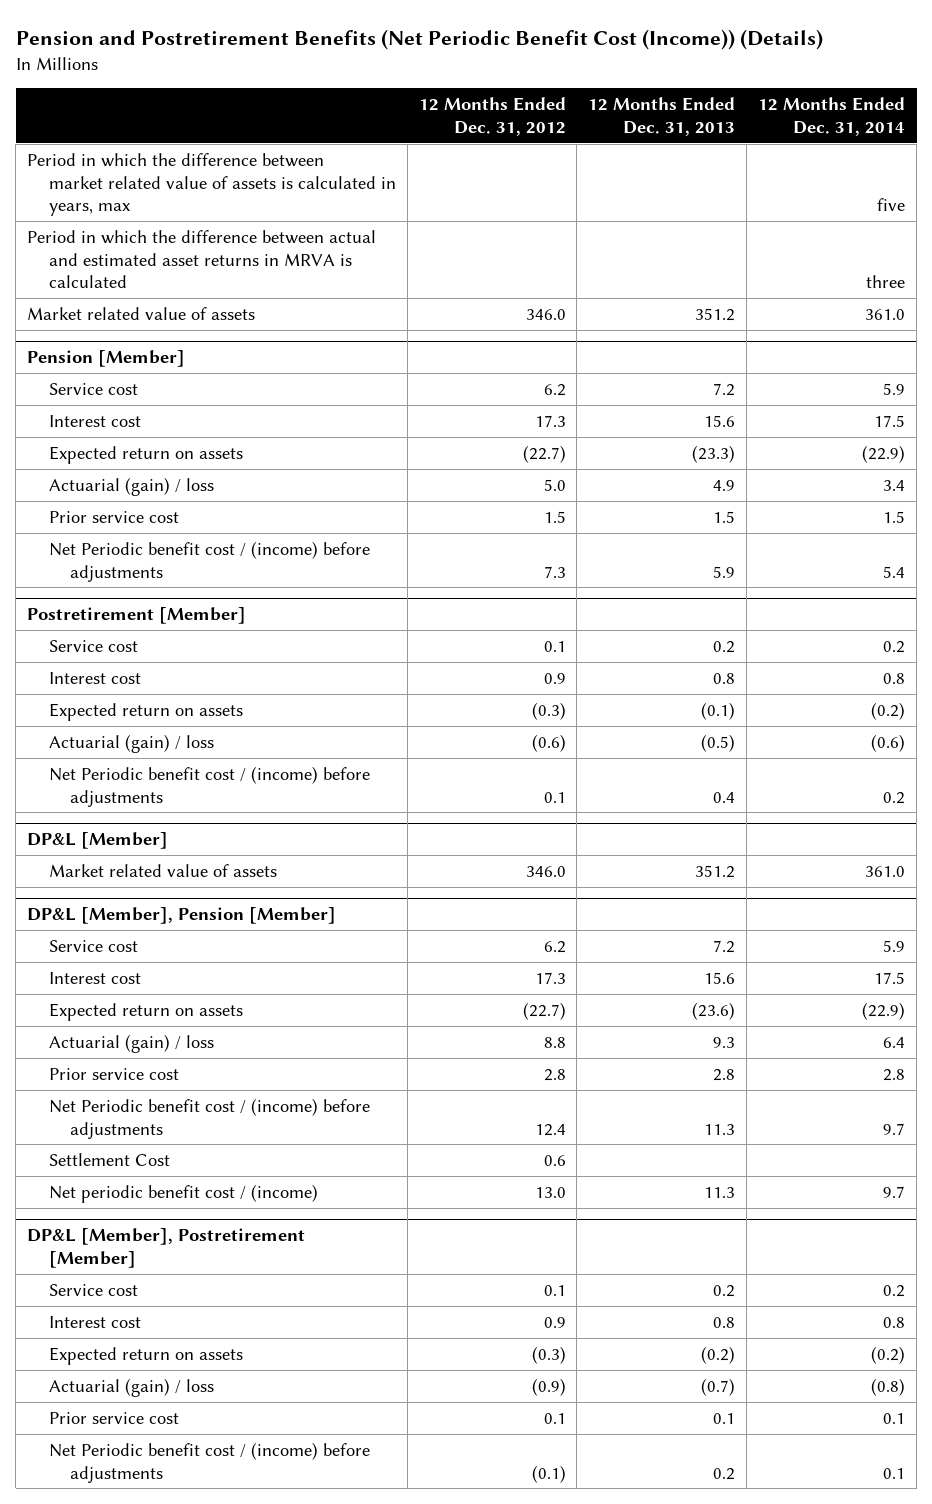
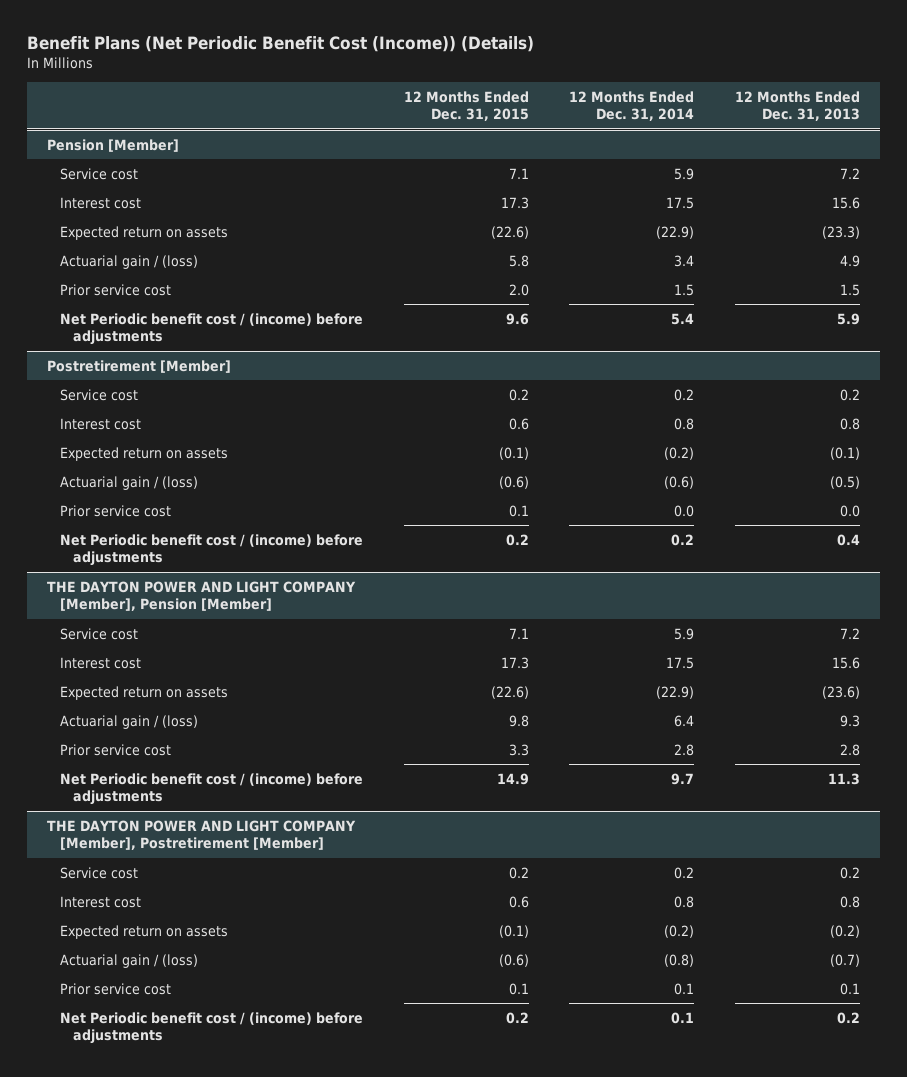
- Pension and Postretirement Benefits (Net Periodic Benefit Cost (Income)) (Details)
+ Benefit Plans (Net Periodic Benefit Cost (Income)) (Details)
- | 12 Months Ended Dec. 31, 2012 | 12 Months Ended Dec. 31, 2013 | 12 Months Ended Dec. 31, 2014
+ | 12 Months Ended Dec. 31, 2015 | 12 Months Ended Dec. 31, 2014 | 12 Months Ended Dec. 31, 2013
- Period in which the difference between market related value of assets is calculated in years, max | | | five
- Period in which the difference between actual and estimated asset returns in MRVA is calculated | | | three
- Market related value of assets | 346.0 | 351.2 | 361.0
@ Pension [Member]
- Actuarial (gain) / loss | 5.0 | 4.9 | 3.4
+ Actuarial gain / (loss) | 5.8 | 3.4 | 4.9
@ Postretirement [Member]
- Actuarial (gain) / loss | (0.6) | (0.5) | (0.6)
+ Actuarial gain / (loss) | (0.6) | (0.6) | (0.5)
+ Prior service cost | 0.1 | 0.0 | 0.0
- DP&L [Member]
- Market related value of assets | 346.0 | 351.2 | 361.0
- DP&L [Member], Pension [Member]
+ THE DAYTON POWER AND LIGHT COMPANY [Member], Pension [Member]
- Actuarial (gain) / loss | 8.8 | 9.3 | 6.4
+ Actuarial gain / (loss) | 9.8 | 6.4 | 9.3
- Settlement Cost | 0.6 | |
- Net periodic benefit cost / (income) | 13.0 | 11.3 | 9.7
- DP&L [Member], Postretirement [Member]
+ THE DAYTON POWER AND LIGHT COMPANY [Member], Postretirement [Member]
- Actuarial (gain) / loss | (0.9) | (0.7) | (0.8)
+ Actuarial gain / (loss) | (0.6) | (0.8) | (0.7)

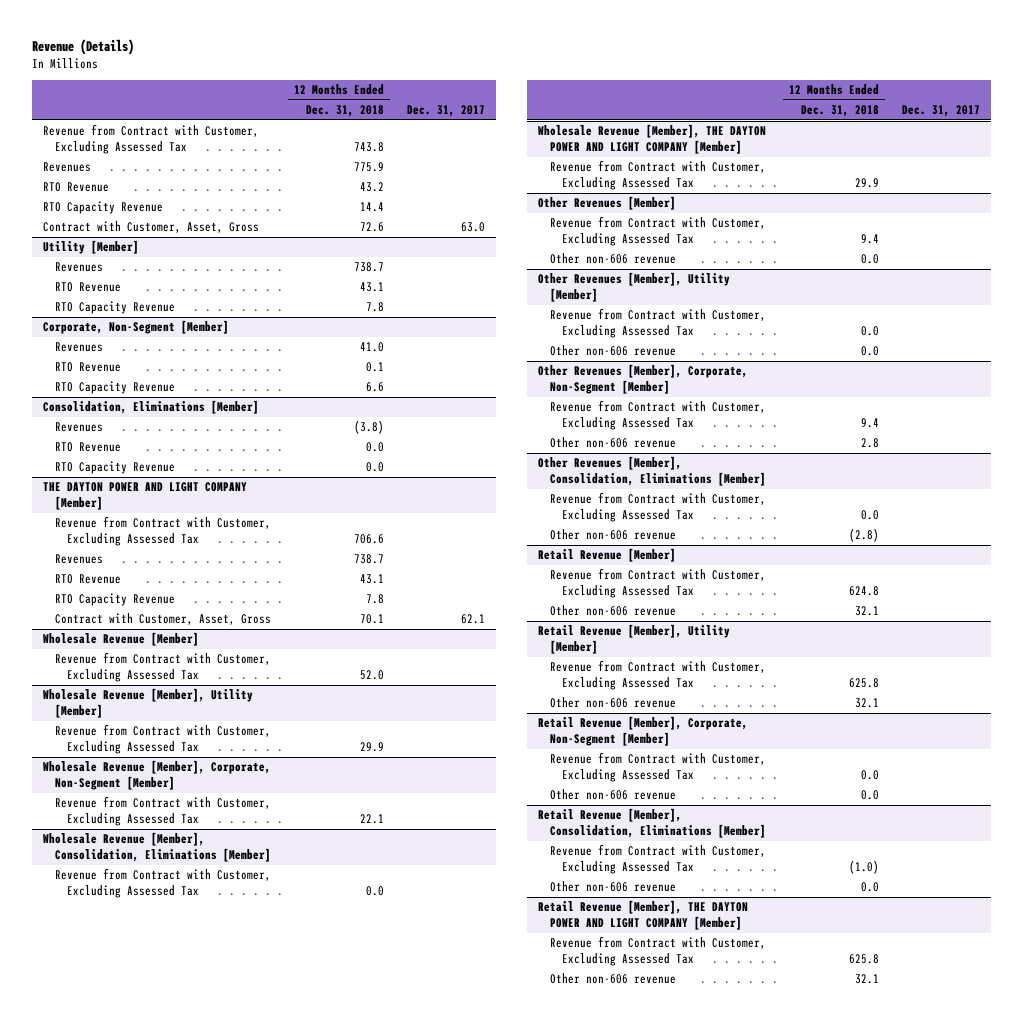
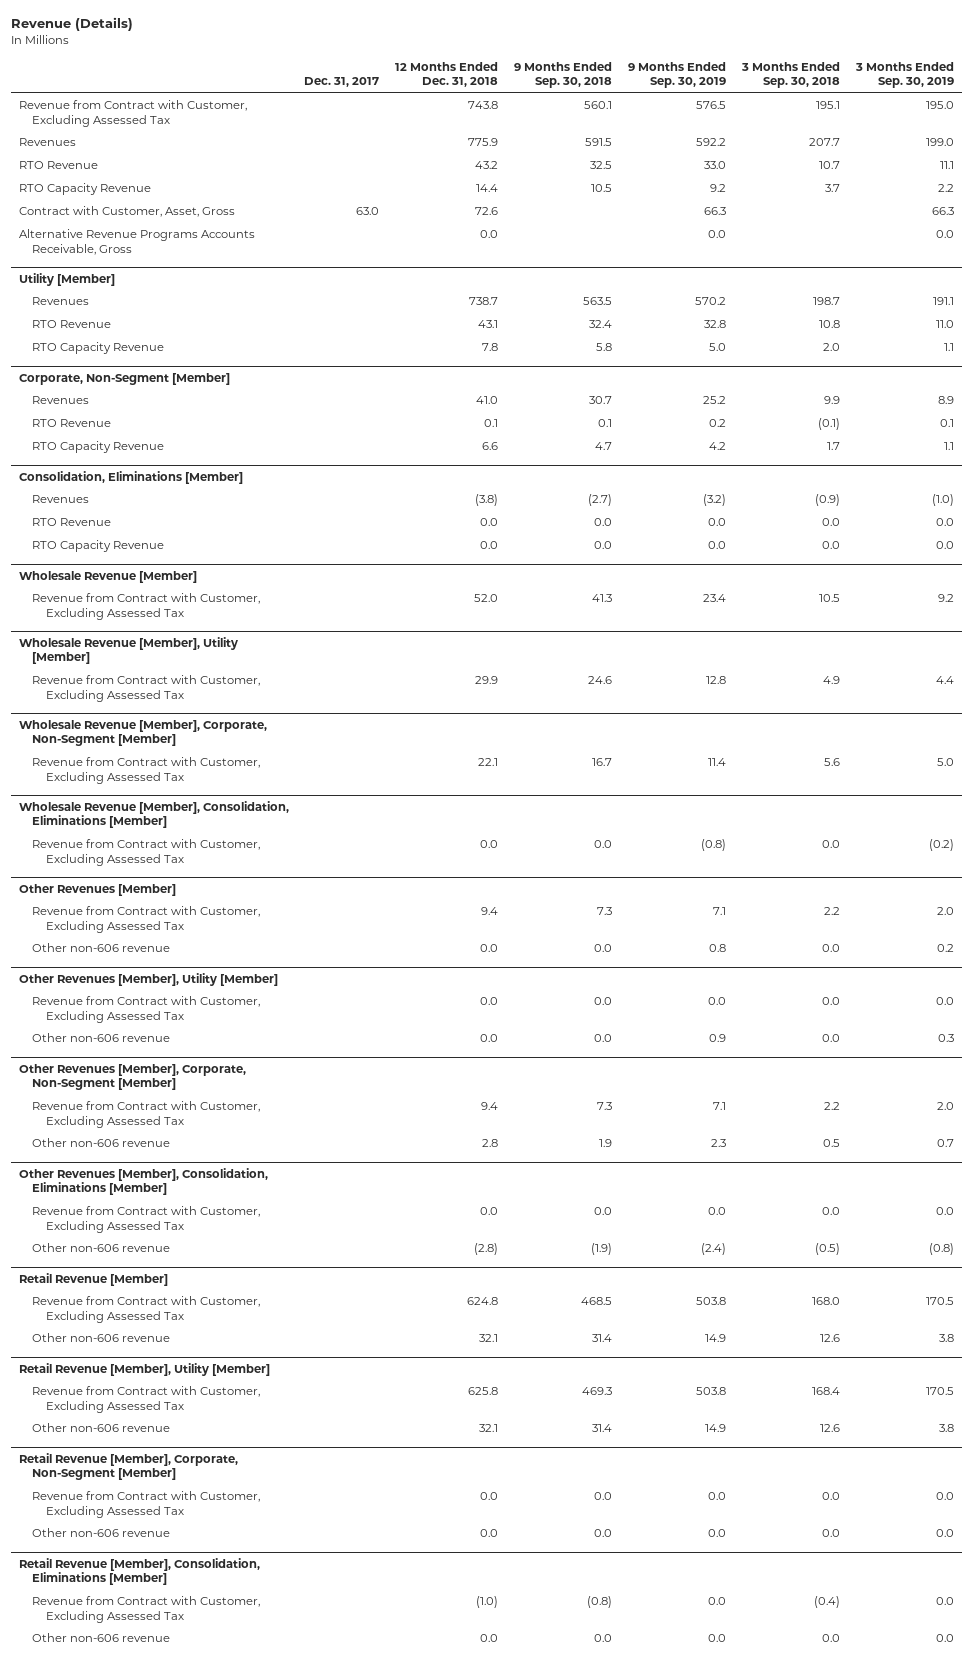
- | 12 Months Ended Dec. 31, 2018 | Dec. 31, 2017
+ | Dec. 31, 2017 | 12 Months Ended Dec. 31, 2018 | 9 Months Ended Sep. 30, 2018 | 9 Months Ended Sep. 30, 2019 | 3 Months Ended Sep. 30, 2018 | 3 Months Ended Sep. 30, 2019
+ Alternative Revenue Programs Accounts Receivable, Gross | | 0.0 | | 0.0 | | 0.0
- THE DAYTON POWER AND LIGHT COMPANY [Member]
- Revenue from Contract with Customer, Excluding Assessed Tax | 706.6 |
- Revenues | 738.7 |
- RTO Revenue | 43.1 |
- RTO Capacity Revenue | 7.8 |
- Contract with Customer, Asset, Gross | 70.1 | 62.1
- Wholesale Revenue [Member], THE DAYTON POWER AND LIGHT COMPANY [Member]
- Revenue from Contract with Customer, Excluding Assessed Tax | 29.9 |
- Retail Revenue [Member], THE DAYTON POWER AND LIGHT COMPANY [Member]
- Revenue from Contract with Customer, Excluding Assessed Tax | 625.8 |
- Other non-606 revenue | 32.1 |

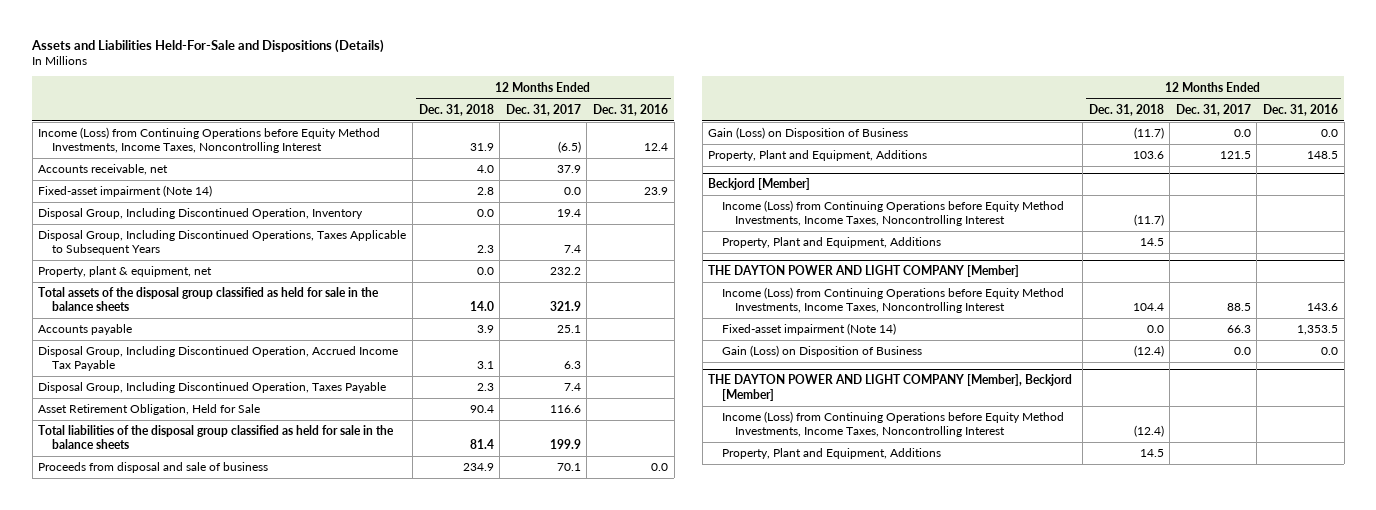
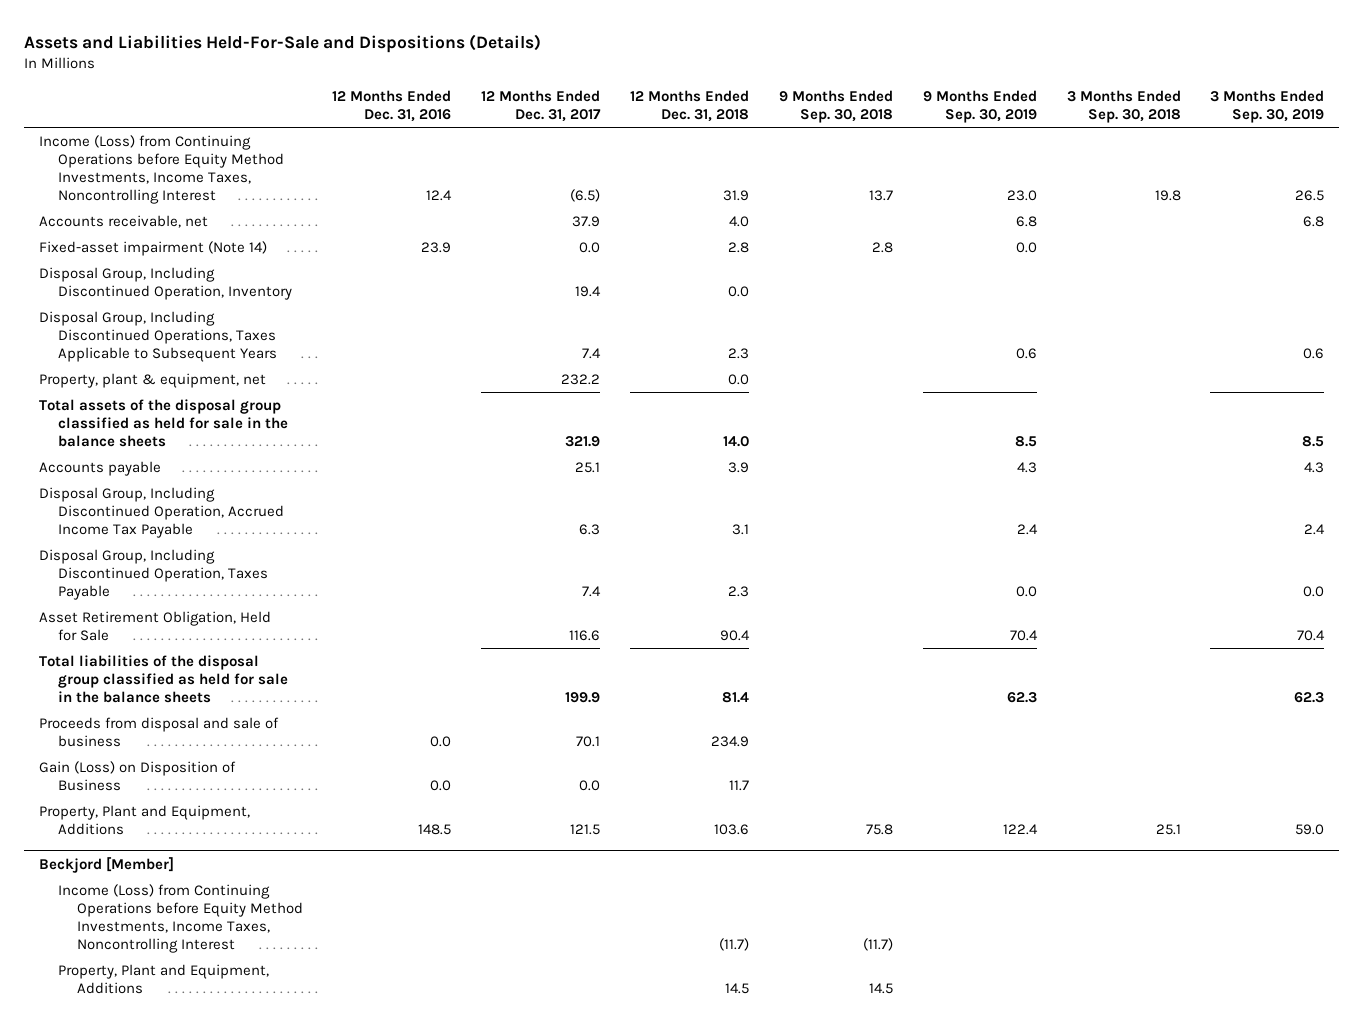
- | 12 Months Ended Dec. 31, 2018 | 12 Months Ended Dec. 31, 2017 | 12 Months Ended Dec. 31, 2016
+ | 12 Months Ended Dec. 31, 2016 | 12 Months Ended Dec. 31, 2017 | 12 Months Ended Dec. 31, 2018 | 9 Months Ended Sep. 30, 2018 | 9 Months Ended Sep. 30, 2019 | 3 Months Ended Sep. 30, 2018 | 3 Months Ended Sep. 30, 2019
- Gain (Loss) on Disposition of Business | (11.7) | 0.0 | 0.0
+ Gain (Loss) on Disposition of Business | 0.0 | 0.0 | 11.7 | | | |
- THE DAYTON POWER AND LIGHT COMPANY [Member]
- Income (Loss) from Continuing Operations before Equity Method Investments, Income Taxes, Noncontrolling Interest | 104.4 | 88.5 | 143.6
- Fixed-asset impairment (Note 14) | 0.0 | 66.3 | 1,353.5
- Gain (Loss) on Disposition of Business | (12.4) | 0.0 | 0.0
- THE DAYTON POWER AND LIGHT COMPANY [Member], Beckjord [Member]
- Income (Loss) from Continuing Operations before Equity Method Investments, Income Taxes, Noncontrolling Interest | (12.4) | |
- Property, Plant and Equipment, Additions | 14.5 | |

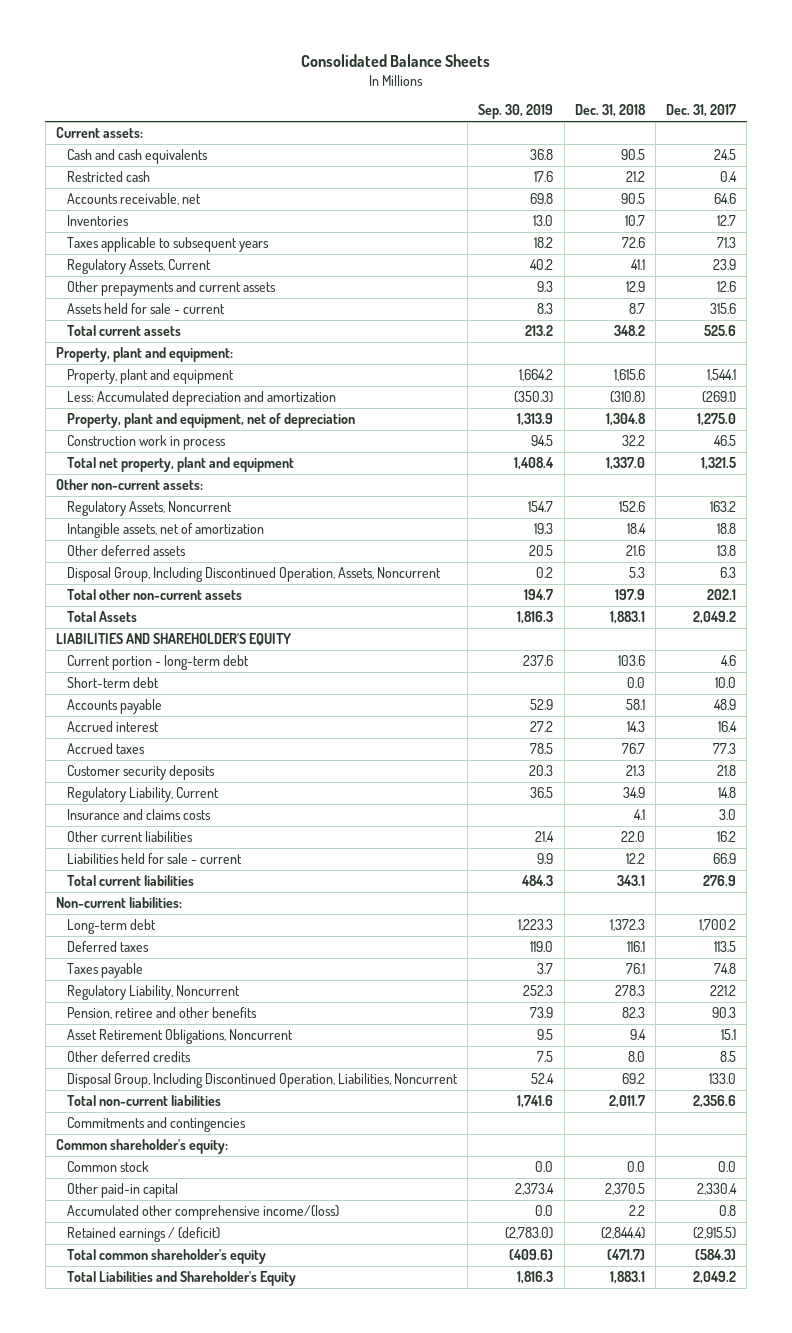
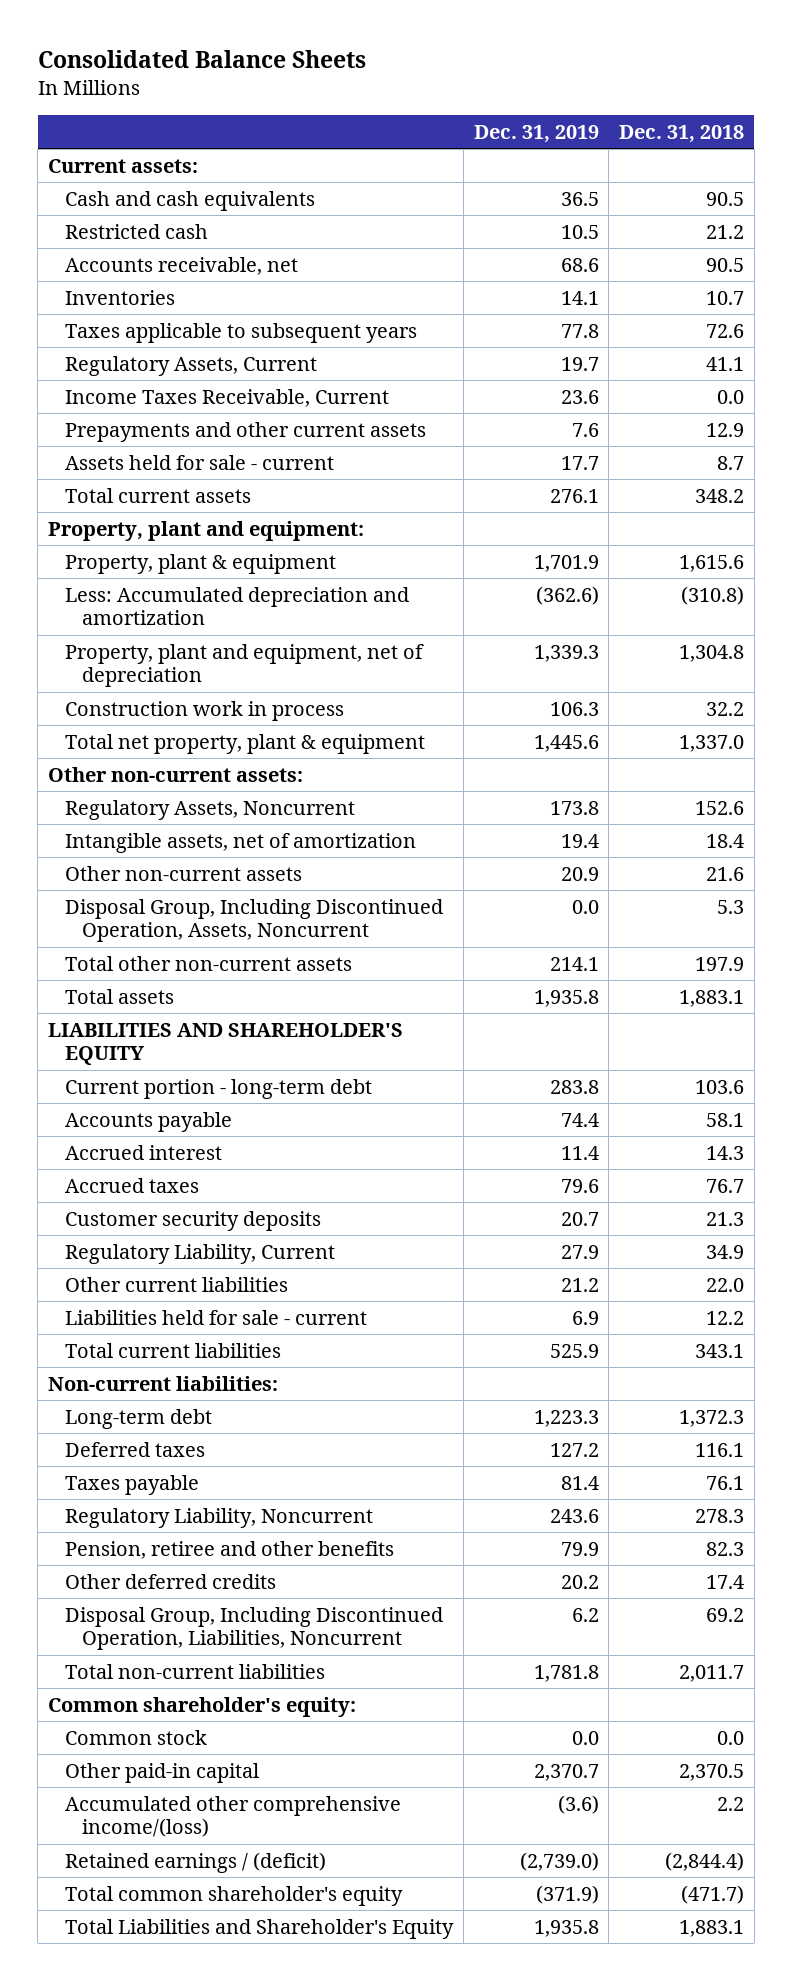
- | Sep. 30, 2019 | Dec. 31, 2018 | Dec. 31, 2017
+ | Dec. 31, 2019 | Dec. 31, 2018
- Other prepayments and current assets | 9.3 | 12.9 | 12.6
+ Income Taxes Receivable, Current | 23.6 | 0.0
+ Prepayments and other current assets | 7.6 | 12.9
- Property, plant and equipment | 1,664.2 | 1,615.6 | 1,544.1
+ Property, plant & equipment | 1,701.9 | 1,615.6
- Total net property, plant and equipment | 1,408.4 | 1,337.0 | 1,321.5
+ Total net property, plant & equipment | 1,445.6 | 1,337.0
- Other deferred assets | 20.5 | 21.6 | 13.8
+ Other non-current assets | 20.9 | 21.6
- Total Assets | 1,816.3 | 1,883.1 | 2,049.2
+ Total assets | 1,935.8 | 1,883.1
- Short-term debt | | 0.0 | 10.0
- Insurance and claims costs | | 4.1 | 3.0
- Asset Retirement Obligations, Noncurrent | 9.5 | 9.4 | 15.1
- Other deferred credits | 7.5 | 8.0 | 8.5
+ Other deferred credits | 20.2 | 17.4
- Commitments and contingencies

